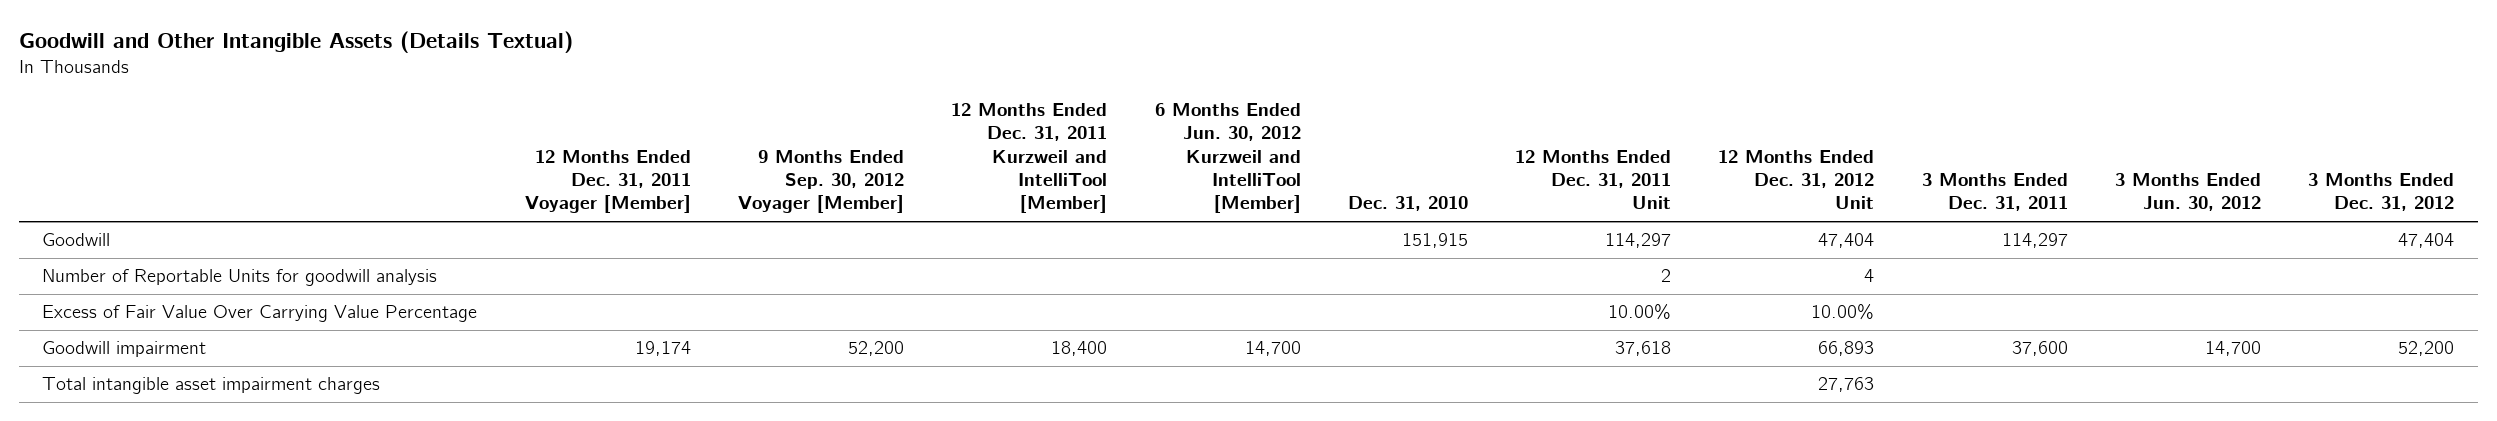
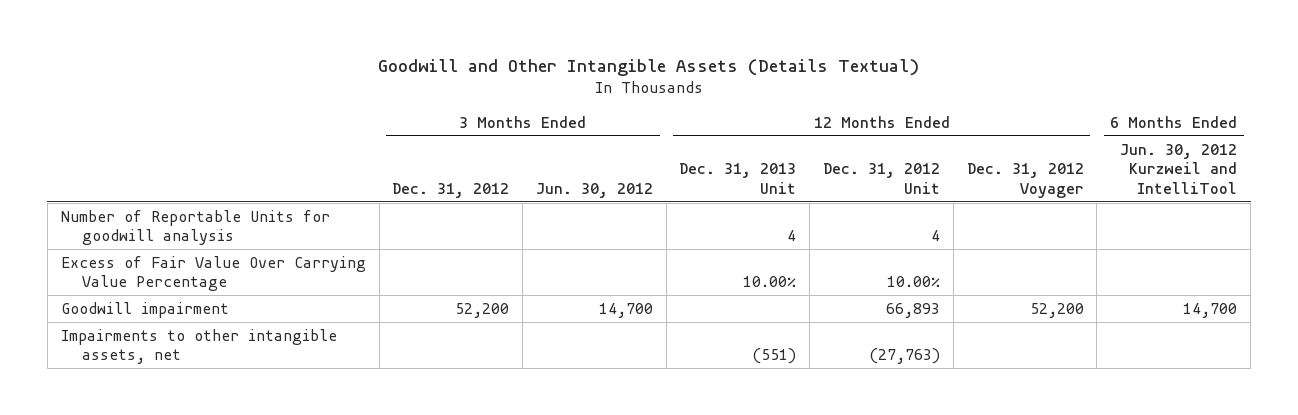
- | 12 Months Ended Dec. 31, 2011 Voyager [Member] | 9 Months Ended Sep. 30, 2012 Voyager [Member] | 12 Months Ended Dec. 31, 2011 Kurzweil and IntelliTool [Member] | 6 Months Ended Jun. 30, 2012 Kurzweil and IntelliTool [Member] | Dec. 31, 2010 | 12 Months Ended Dec. 31, 2011 Unit | 12 Months Ended Dec. 31, 2012 Unit | 3 Months Ended Dec. 31, 2011 | 3 Months Ended Jun. 30, 2012 | 3 Months Ended Dec. 31, 2012
+ | 3 Months Ended Dec. 31, 2012 | 3 Months Ended Jun. 30, 2012 | 12 Months Ended Dec. 31, 2013 Unit | 12 Months Ended Dec. 31, 2012 Unit | 12 Months Ended Dec. 31, 2012 Voyager | 6 Months Ended Jun. 30, 2012 Kurzweil and IntelliTool
- Goodwill | | | | | 151,915 | 114,297 | 47,404 | 114,297 | | 47,404
- Total intangible asset impairment charges | | | | | | | 27,763 | | |
+ Impairments to other intangible assets, net | | | (551) | (27,763) | |

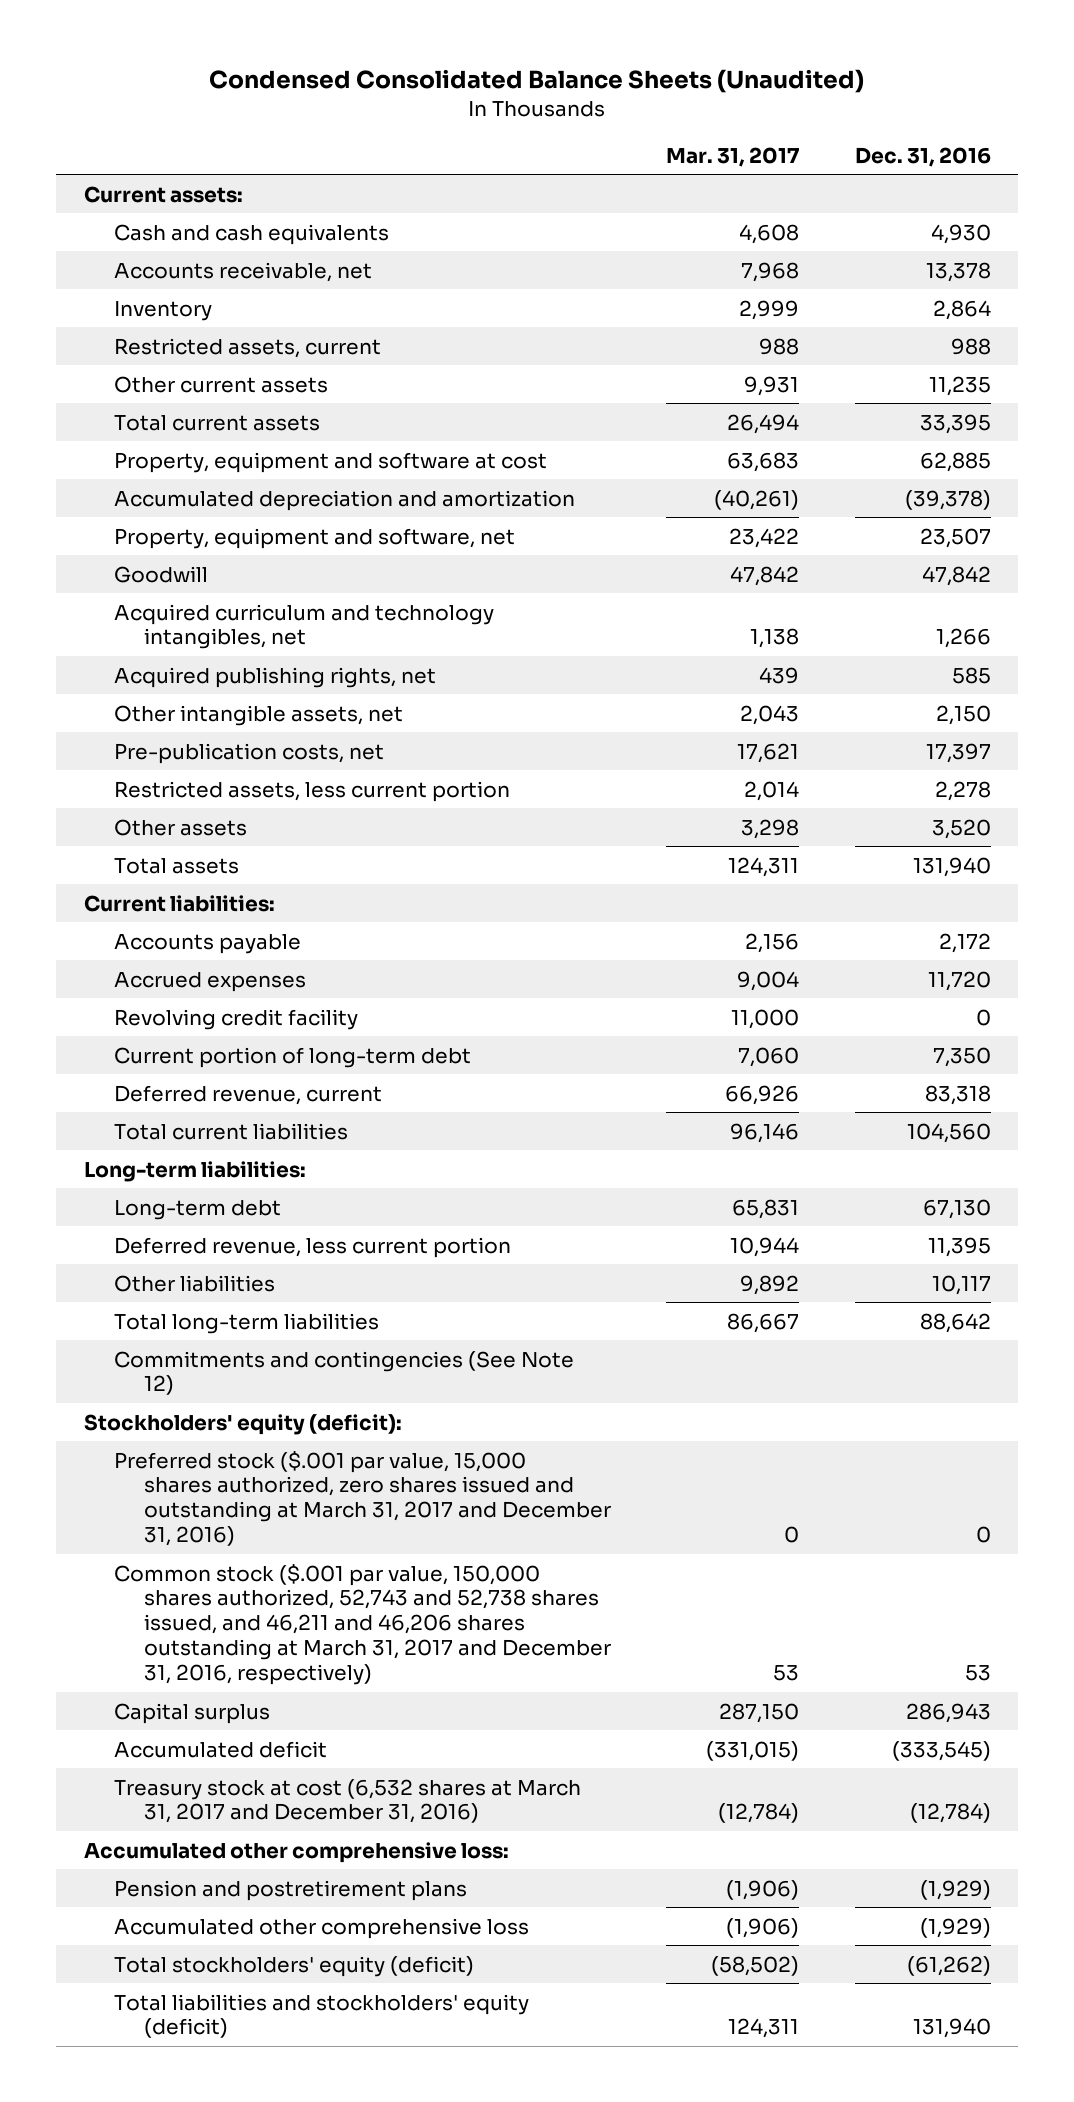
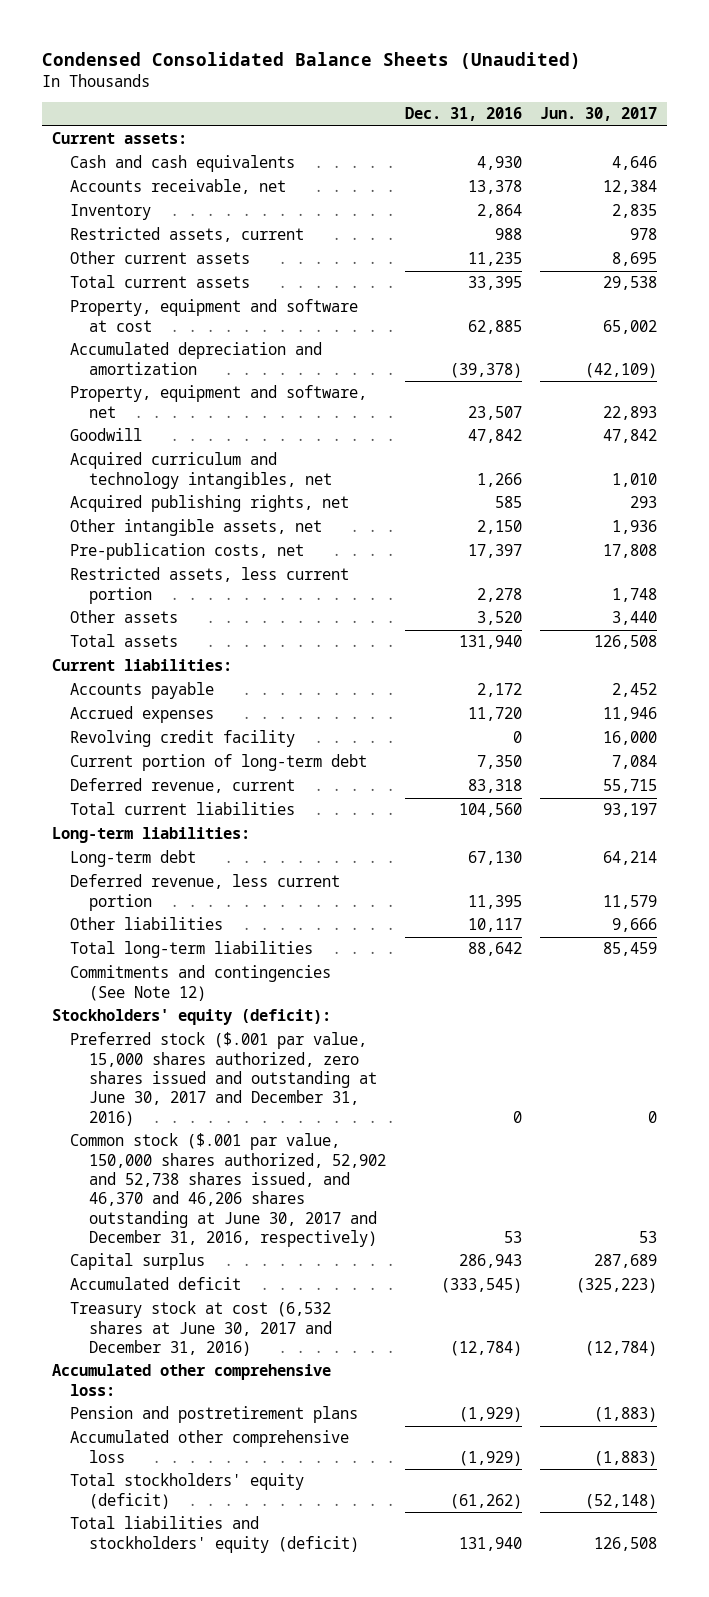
- | Mar. 31, 2017 | Dec. 31, 2016
+ | Dec. 31, 2016 | Jun. 30, 2017
- Preferred stock ($.001 par value, 15,000 shares authorized, zero shares issued and outstanding at March 31, 2017 and December 31, 2016) | 0 | 0
- Common stock ($.001 par value, 150,000 shares authorized, 52,743 and 52,738 shares issued, and 46,211 and 46,206 shares outstanding at March 31, 2017 and December 31, 2016, respectively) | 53 | 53
+ Preferred stock ($.001 par value, 15,000 shares authorized, zero shares issued and outstanding at June 30, 2017 and December 31, 2016) | 0 | 0
+ Common stock ($.001 par value, 150,000 shares authorized, 52,902 and 52,738 shares issued, and 46,370 and 46,206 shares outstanding at June 30, 2017 and December 31, 2016, respectively) | 53 | 53
- Treasury stock at cost (6,532 shares at March 31, 2017 and December 31, 2016) | (12,784) | (12,784)
+ Treasury stock at cost (6,532 shares at June 30, 2017 and December 31, 2016) | (12,784) | (12,784)

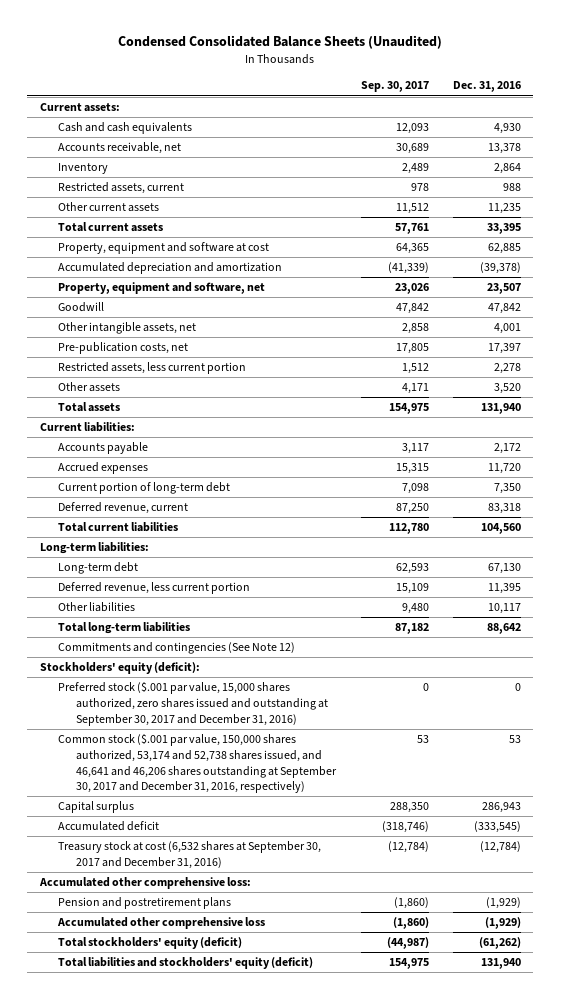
- | Dec. 31, 2016 | Jun. 30, 2017
+ | Sep. 30, 2017 | Dec. 31, 2016
- Acquired curriculum and technology intangibles, net | 1,266 | 1,010
- Acquired publishing rights, net | 585 | 293
- Other intangible assets, net | 2,150 | 1,936
+ Other intangible assets, net | 2,858 | 4,001
- Revolving credit facility | 0 | 16,000
- Preferred stock ($.001 par value, 15,000 shares authorized, zero shares issued and outstanding at June 30, 2017 and December 31, 2016) | 0 | 0
- Common stock ($.001 par value, 150,000 shares authorized, 52,902 and 52,738 shares issued, and 46,370 and 46,206 shares outstanding at June 30, 2017 and December 31, 2016, respectively) | 53 | 53
+ Preferred stock ($.001 par value, 15,000 shares authorized, zero shares issued and outstanding at September 30, 2017 and December 31, 2016) | 0 | 0
+ Common stock ($.001 par value, 150,000 shares authorized, 53,174 and 52,738 shares issued, and 46,641 and 46,206 shares outstanding at September 30, 2017 and December 31, 2016, respectively) | 53 | 53
- Treasury stock at cost (6,532 shares at June 30, 2017 and December 31, 2016) | (12,784) | (12,784)
+ Treasury stock at cost (6,532 shares at September 30, 2017 and December 31, 2016) | (12,784) | (12,784)

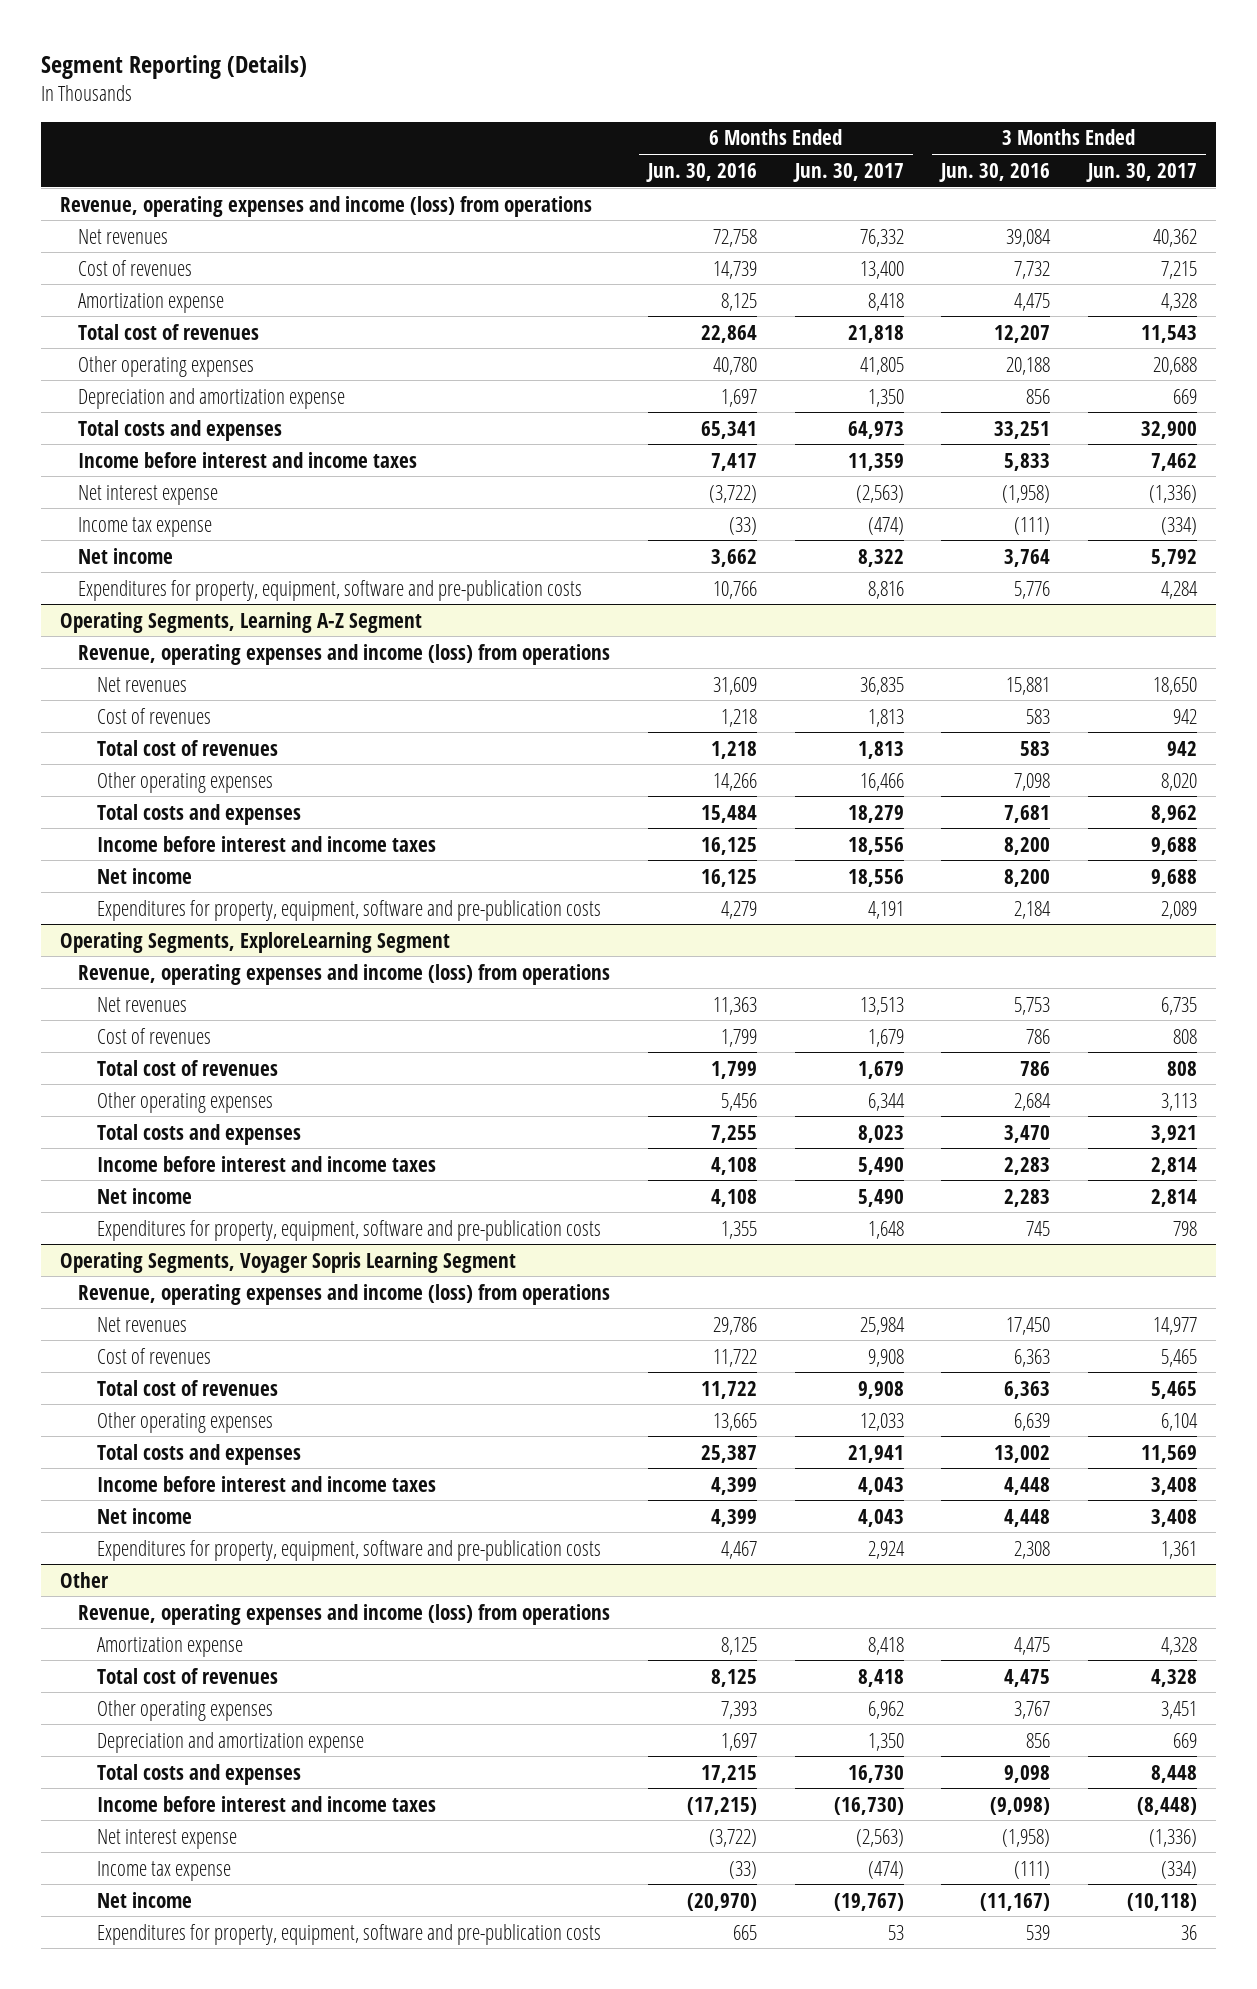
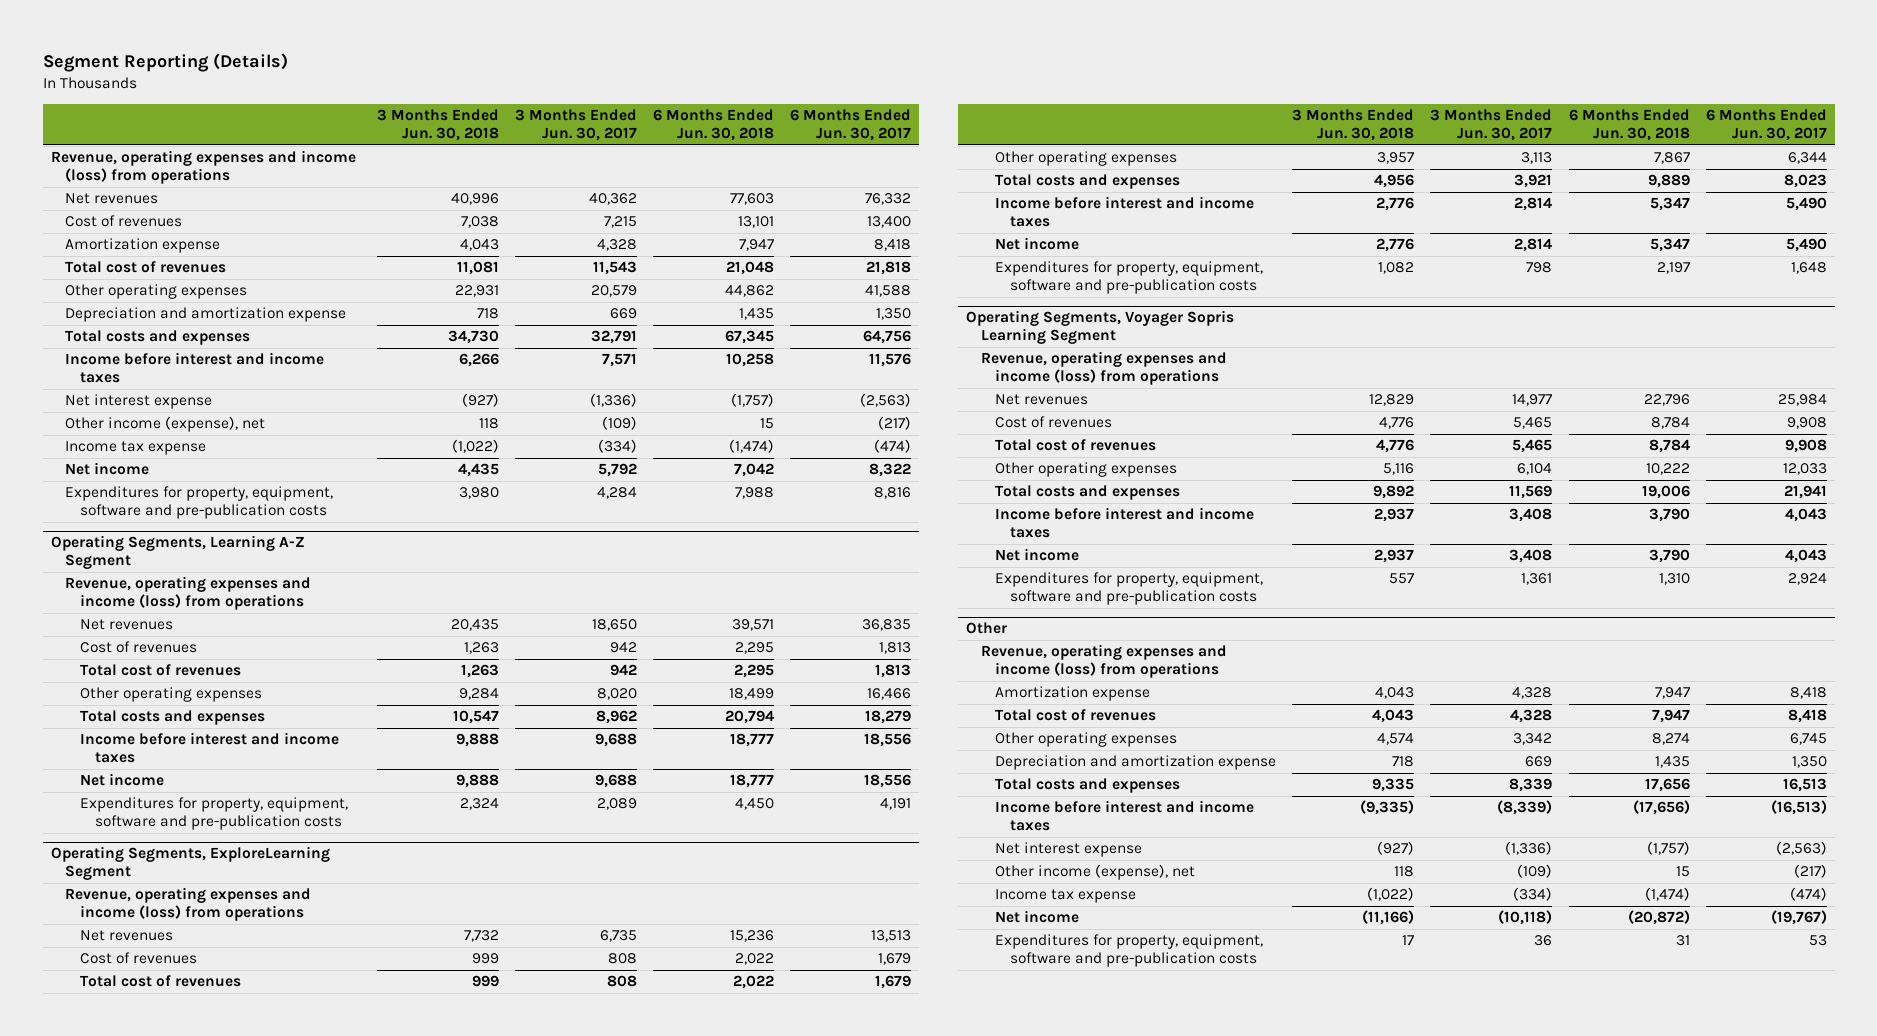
- | 6 Months Ended Jun. 30, 2016 | 6 Months Ended Jun. 30, 2017 | 3 Months Ended Jun. 30, 2016 | 3 Months Ended Jun. 30, 2017
+ | 3 Months Ended Jun. 30, 2018 | 3 Months Ended Jun. 30, 2017 | 6 Months Ended Jun. 30, 2018 | 6 Months Ended Jun. 30, 2017
- Other operating expenses | 40,780 | 41,805 | 20,188 | 20,688
+ Other operating expenses | 22,931 | 20,579 | 44,862 | 41,588
- Total costs and expenses | 65,341 | 64,973 | 33,251 | 32,900
- Income before interest and income taxes | 7,417 | 11,359 | 5,833 | 7,462
+ Total costs and expenses | 34,730 | 32,791 | 67,345 | 64,756
+ Income before interest and income taxes | 6,266 | 7,571 | 10,258 | 11,576
+ Other income (expense), net | 118 | (109) | 15 | (217)
@ Other
- Other operating expenses | 7,393 | 6,962 | 3,767 | 3,451
+ Other operating expenses | 4,574 | 3,342 | 8,274 | 6,745
- Total costs and expenses | 17,215 | 16,730 | 9,098 | 8,448
- Income before interest and income taxes | (17,215) | (16,730) | (9,098) | (8,448)
+ Total costs and expenses | 9,335 | 8,339 | 17,656 | 16,513
+ Income before interest and income taxes | (9,335) | (8,339) | (17,656) | (16,513)
+ Other income (expense), net | 118 | (109) | 15 | (217)

